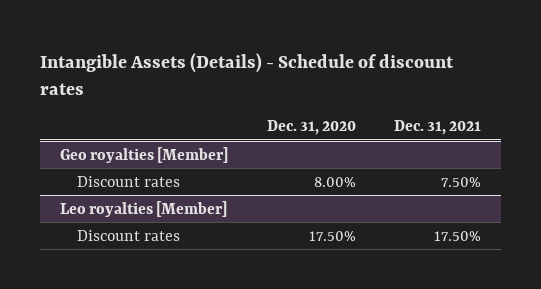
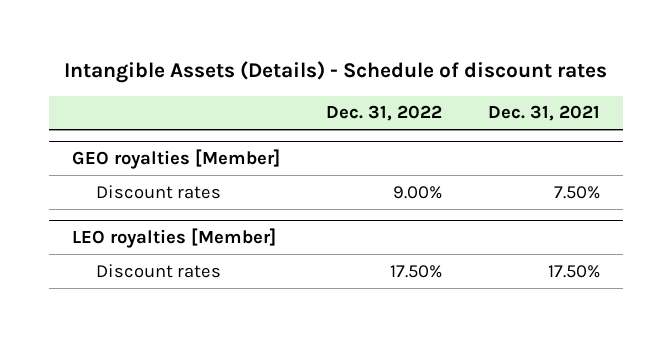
- | Dec. 31, 2020 | Dec. 31, 2021
+ | Dec. 31, 2022 | Dec. 31, 2021
- Geo royalties [Member]
+ GEO royalties [Member]
- Leo royalties [Member]
+ LEO royalties [Member]

